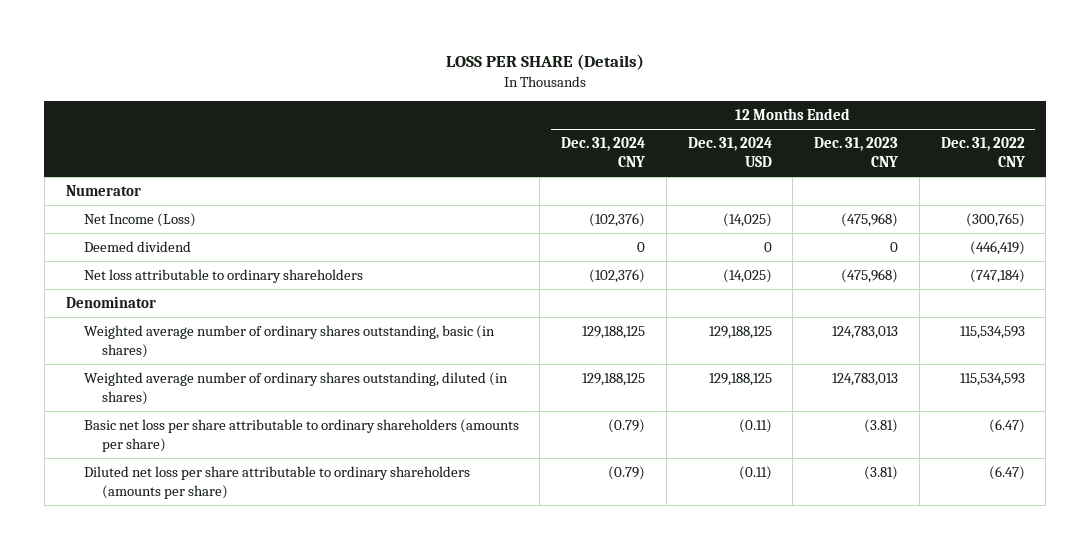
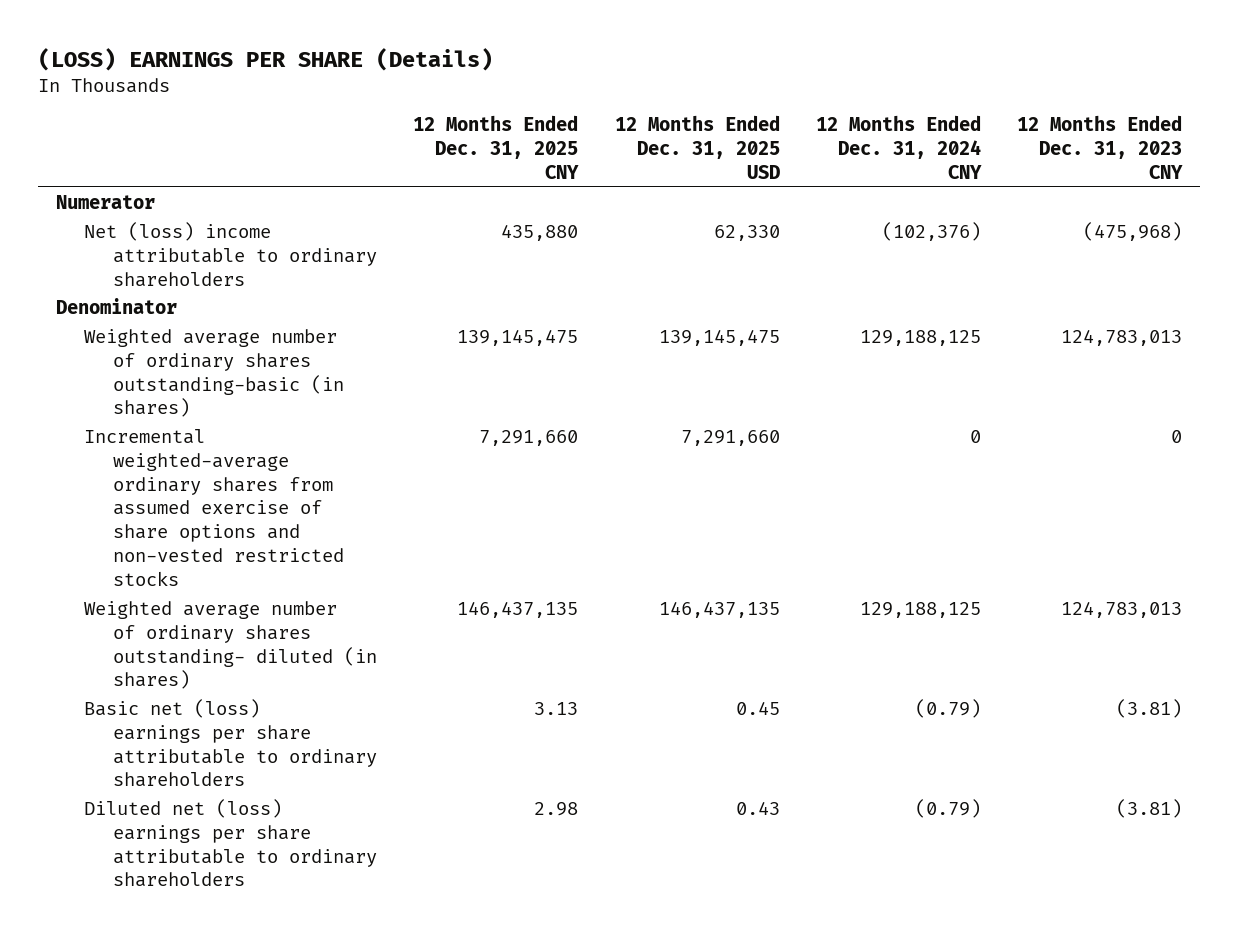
- LOSS PER SHARE (Details)
+ (LOSS) EARNINGS PER SHARE (Details)
- | 12 Months Ended Dec. 31, 2024 CNY | 12 Months Ended Dec. 31, 2024 USD | 12 Months Ended Dec. 31, 2023 CNY | 12 Months Ended Dec. 31, 2022 CNY
+ | 12 Months Ended Dec. 31, 2025 CNY | 12 Months Ended Dec. 31, 2025 USD | 12 Months Ended Dec. 31, 2024 CNY | 12 Months Ended Dec. 31, 2023 CNY
- Net Income (Loss) | (102,376) | (14,025) | (475,968) | (300,765)
- Deemed dividend | 0 | 0 | 0 | (446,419)
- Net loss attributable to ordinary shareholders | (102,376) | (14,025) | (475,968) | (747,184)
+ Net (loss) income attributable to ordinary shareholders | 435,880 | 62,330 | (102,376) | (475,968)
- Weighted average number of ordinary shares outstanding, basic (in shares) | 129,188,125 | 129,188,125 | 124,783,013 | 115,534,593
- Weighted average number of ordinary shares outstanding, diluted (in shares) | 129,188,125 | 129,188,125 | 124,783,013 | 115,534,593
- Basic net loss per share attributable to ordinary shareholders (amounts per share) | (0.79) | (0.11) | (3.81) | (6.47)
- Diluted net loss per share attributable to ordinary shareholders (amounts per share) | (0.79) | (0.11) | (3.81) | (6.47)
+ Weighted average number of ordinary shares outstanding-basic (in shares) | 139,145,475 | 139,145,475 | 129,188,125 | 124,783,013
+ Incremental weighted-average ordinary shares from assumed exercise of share options and non-vested restricted stocks | 7,291,660 | 7,291,660 | 0 | 0
+ Weighted average number of ordinary shares outstanding- diluted (in shares) | 146,437,135 | 146,437,135 | 129,188,125 | 124,783,013
+ Basic net (loss) earnings per share attributable to ordinary shareholders | 3.13 | 0.45 | (0.79) | (3.81)
+ Diluted net (loss) earnings per share attributable to ordinary shareholders | 2.98 | 0.43 | (0.79) | (3.81)

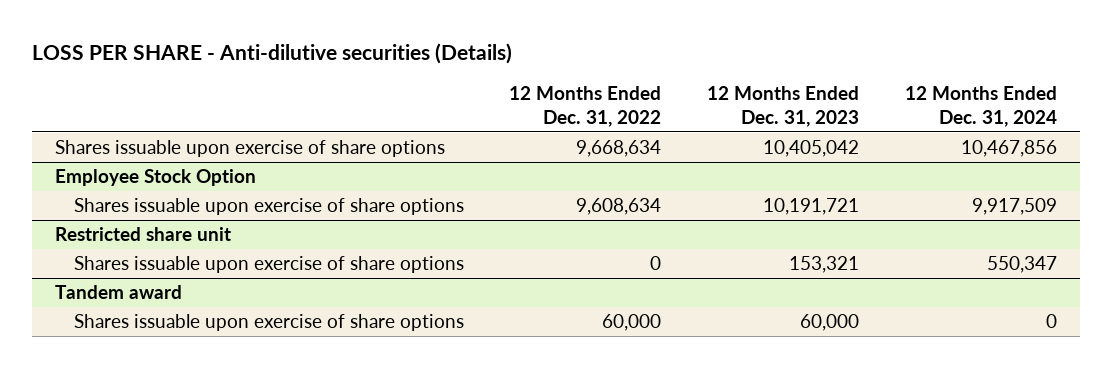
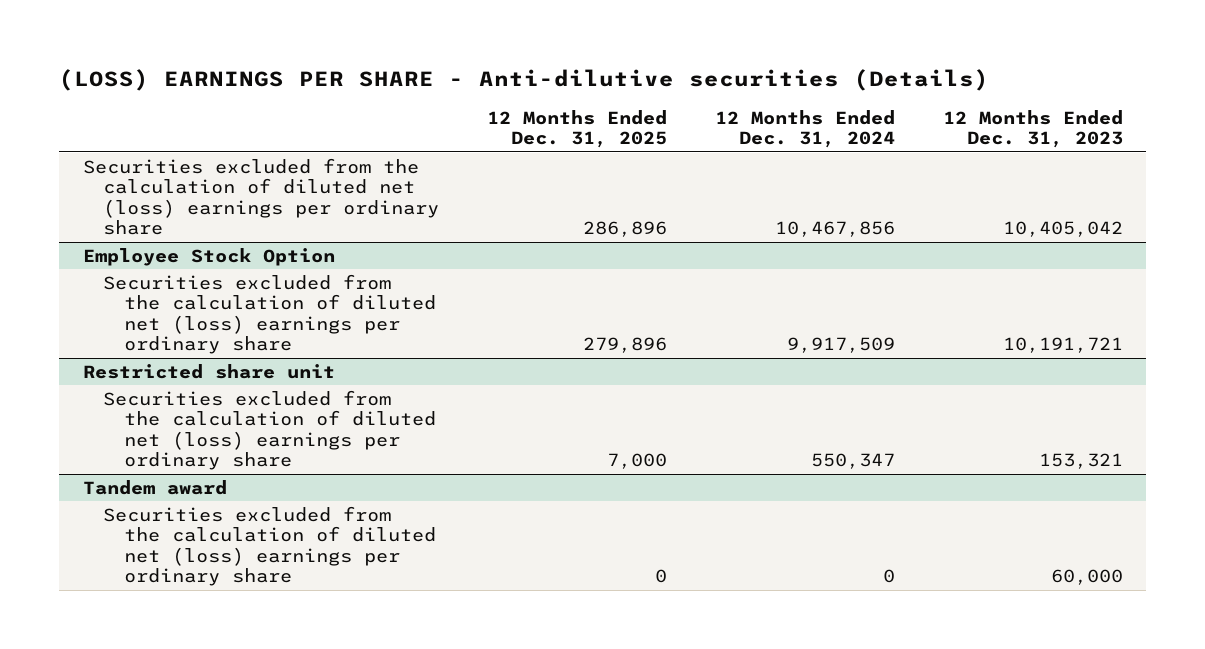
- LOSS PER SHARE - Anti-dilutive securities (Details)
+ (LOSS) EARNINGS PER SHARE - Anti-dilutive securities (Details)
- | 12 Months Ended Dec. 31, 2022 | 12 Months Ended Dec. 31, 2023 | 12 Months Ended Dec. 31, 2024
+ | 12 Months Ended Dec. 31, 2025 | 12 Months Ended Dec. 31, 2024 | 12 Months Ended Dec. 31, 2023
- Shares issuable upon exercise of share options | 9,668,634 | 10,405,042 | 10,467,856
+ Securities excluded from the calculation of diluted net (loss) earnings per ordinary share | 286,896 | 10,467,856 | 10,405,042
@ Employee Stock Option
- Shares issuable upon exercise of share options | 9,608,634 | 10,191,721 | 9,917,509
+ Securities excluded from the calculation of diluted net (loss) earnings per ordinary share | 279,896 | 9,917,509 | 10,191,721
@ Restricted share unit
- Shares issuable upon exercise of share options | 0 | 153,321 | 550,347
+ Securities excluded from the calculation of diluted net (loss) earnings per ordinary share | 7,000 | 550,347 | 153,321
@ Tandem award
- Shares issuable upon exercise of share options | 60,000 | 60,000 | 0
+ Securities excluded from the calculation of diluted net (loss) earnings per ordinary share | 0 | 0 | 60,000

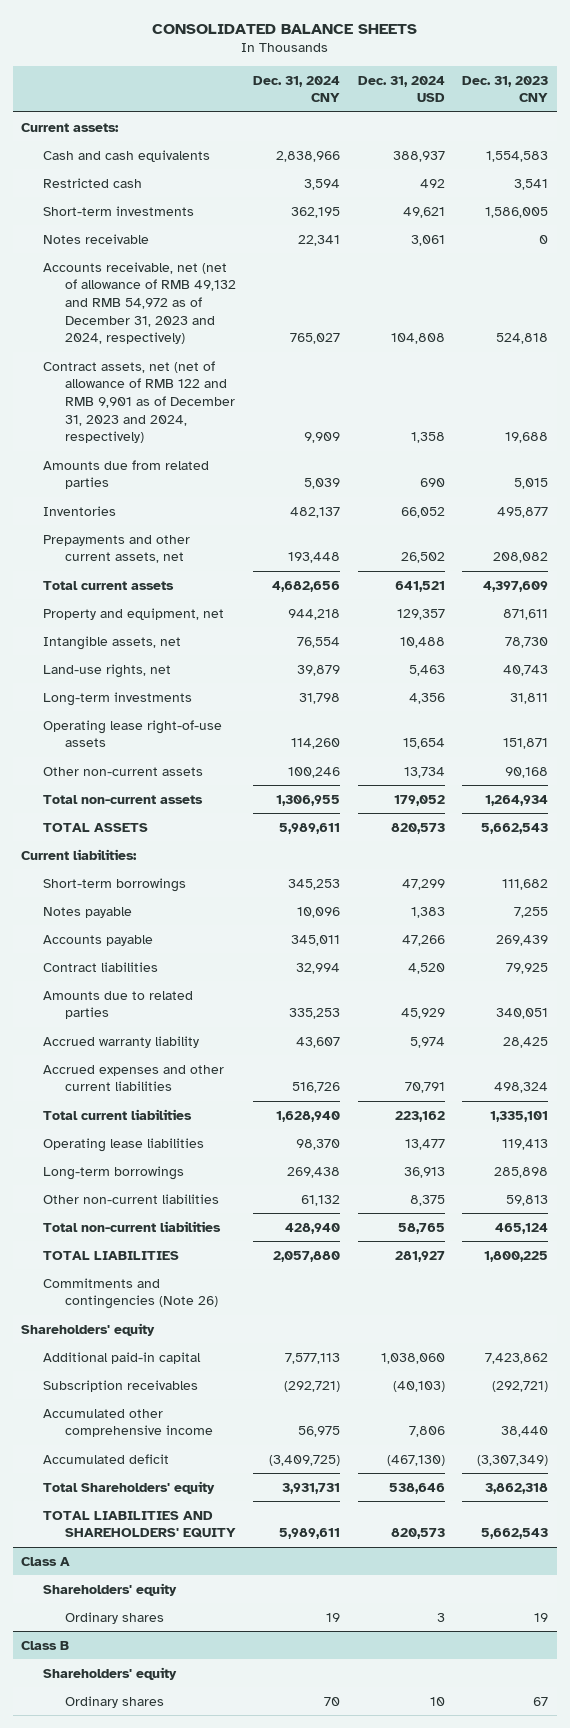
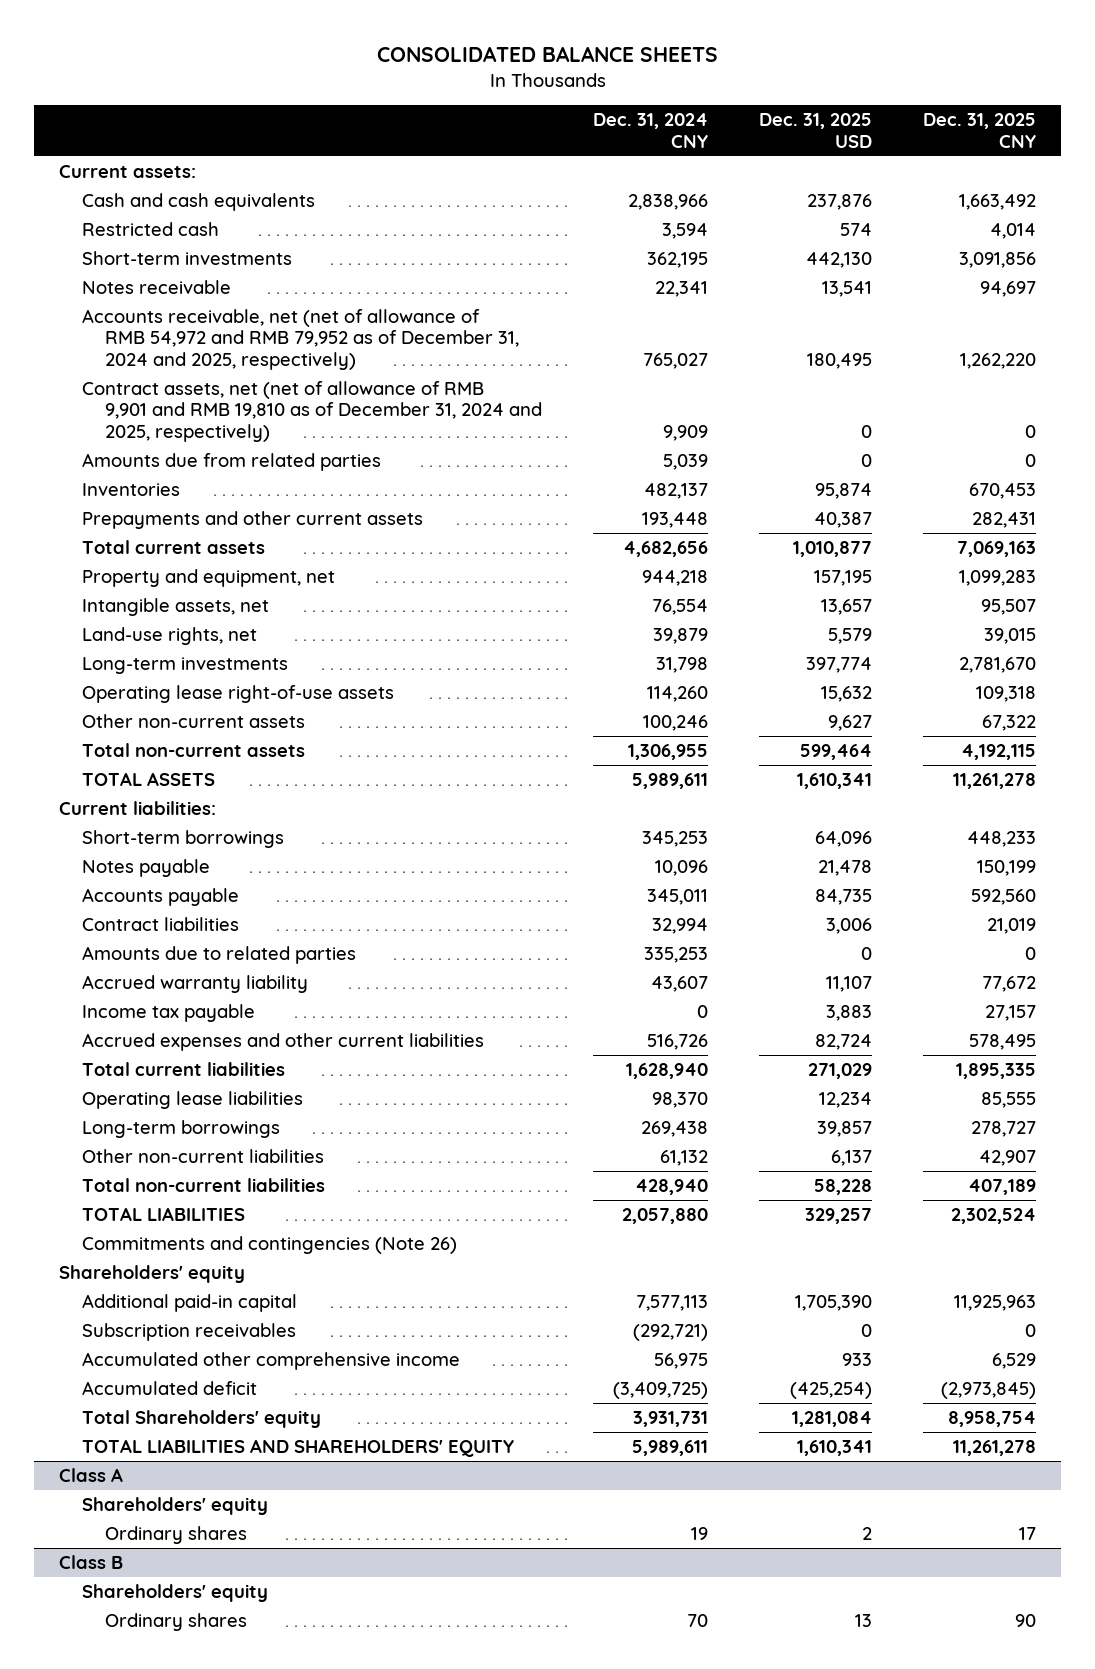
- | Dec. 31, 2024 CNY | Dec. 31, 2024 USD | Dec. 31, 2023 CNY
+ | Dec. 31, 2024 CNY | Dec. 31, 2025 USD | Dec. 31, 2025 CNY
- Accounts receivable, net (net of allowance of RMB 49,132 and RMB 54,972 as of December 31, 2023 and 2024, respectively) | 765,027 | 104,808 | 524,818
- Contract assets, net (net of allowance of RMB 122 and RMB 9,901 as of December 31, 2023 and 2024, respectively) | 9,909 | 1,358 | 19,688
+ Accounts receivable, net (net of allowance of RMB 54,972 and RMB 79,952 as of December 31, 2024 and 2025, respectively) | 765,027 | 180,495 | 1,262,220
+ Contract assets, net (net of allowance of RMB 9,901 and RMB 19,810 as of December 31, 2024 and 2025, respectively) | 9,909 | 0 | 0
- Prepayments and other current assets, net | 193,448 | 26,502 | 208,082
+ Prepayments and other current assets | 193,448 | 40,387 | 282,431
+ Income tax payable | 0 | 3,883 | 27,157

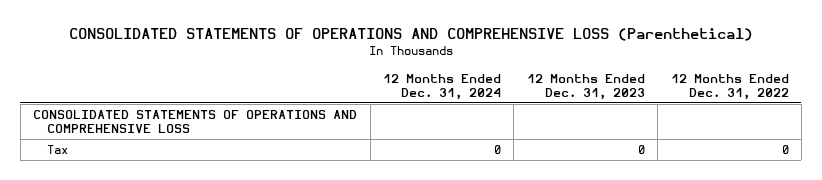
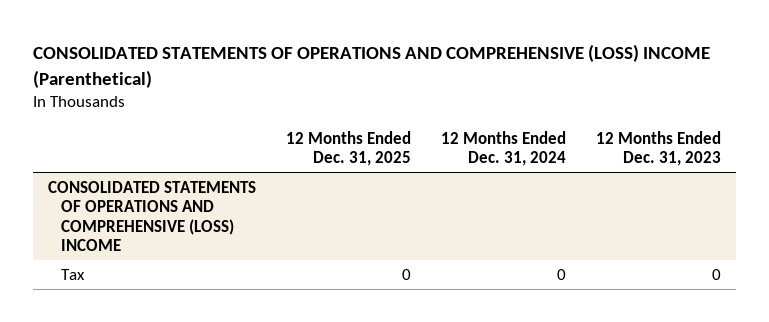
- CONSOLIDATED STATEMENTS OF OPERATIONS AND COMPREHENSIVE LOSS (Parenthetical)
+ CONSOLIDATED STATEMENTS OF OPERATIONS AND COMPREHENSIVE (LOSS) INCOME (Parenthetical)
- | 12 Months Ended Dec. 31, 2024 | 12 Months Ended Dec. 31, 2023 | 12 Months Ended Dec. 31, 2022
+ | 12 Months Ended Dec. 31, 2025 | 12 Months Ended Dec. 31, 2024 | 12 Months Ended Dec. 31, 2023
- CONSOLIDATED STATEMENTS OF OPERATIONS AND COMPREHENSIVE LOSS
+ CONSOLIDATED STATEMENTS OF OPERATIONS AND COMPREHENSIVE (LOSS) INCOME

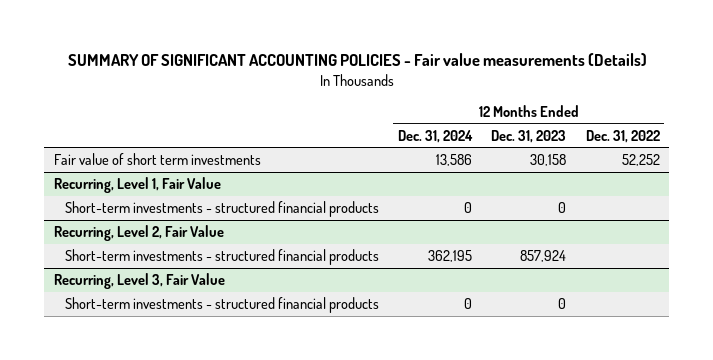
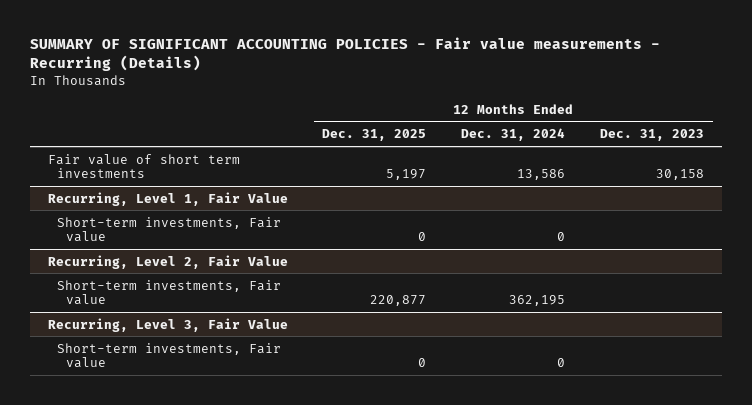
- SUMMARY OF SIGNIFICANT ACCOUNTING POLICIES - Fair value measurements (Details)
+ SUMMARY OF SIGNIFICANT ACCOUNTING POLICIES - Fair value measurements - Recurring (Details)
- | 12 Months Ended Dec. 31, 2024 | 12 Months Ended Dec. 31, 2023 | 12 Months Ended Dec. 31, 2022
+ | 12 Months Ended Dec. 31, 2025 | 12 Months Ended Dec. 31, 2024 | 12 Months Ended Dec. 31, 2023
@ Recurring, Level 1, Fair Value
- Short-term investments - structured financial products | 0 | 0 |
+ Short-term investments, Fair value | 0 | 0 |
@ Recurring, Level 2, Fair Value
- Short-term investments - structured financial products | 362,195 | 857,924 |
+ Short-term investments, Fair value | 220,877 | 362,195 |
@ Recurring, Level 3, Fair Value
- Short-term investments - structured financial products | 0 | 0 |
+ Short-term investments, Fair value | 0 | 0 |

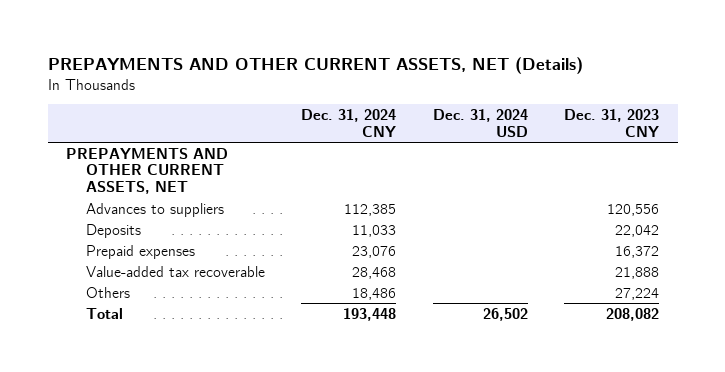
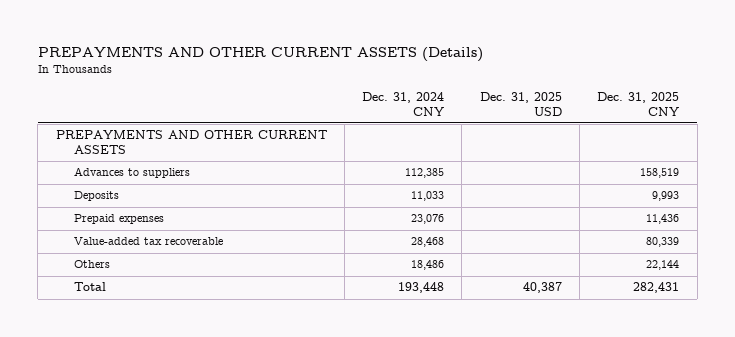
- PREPAYMENTS AND OTHER CURRENT ASSETS, NET (Details)
+ PREPAYMENTS AND OTHER CURRENT ASSETS (Details)
- | Dec. 31, 2024 CNY | Dec. 31, 2024 USD | Dec. 31, 2023 CNY
+ | Dec. 31, 2024 CNY | Dec. 31, 2025 USD | Dec. 31, 2025 CNY
- PREPAYMENTS AND OTHER CURRENT ASSETS, NET
+ PREPAYMENTS AND OTHER CURRENT ASSETS

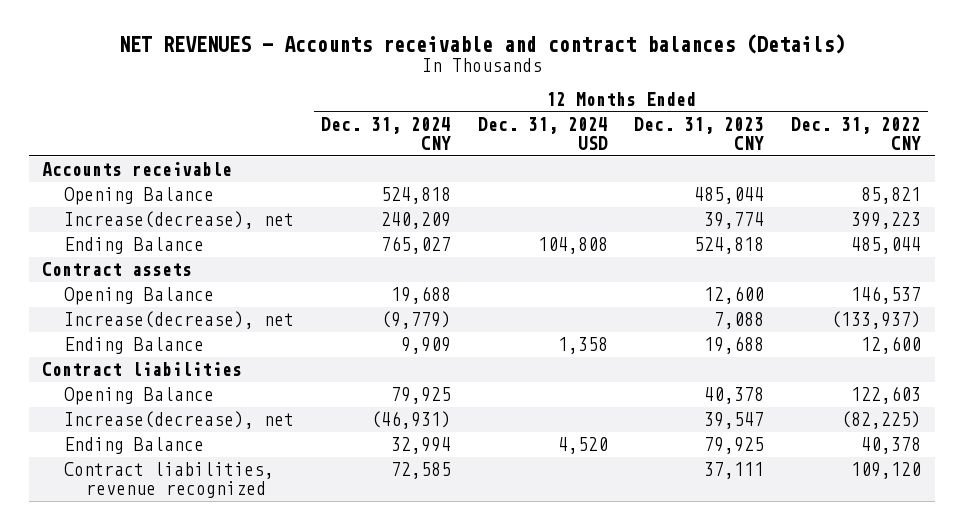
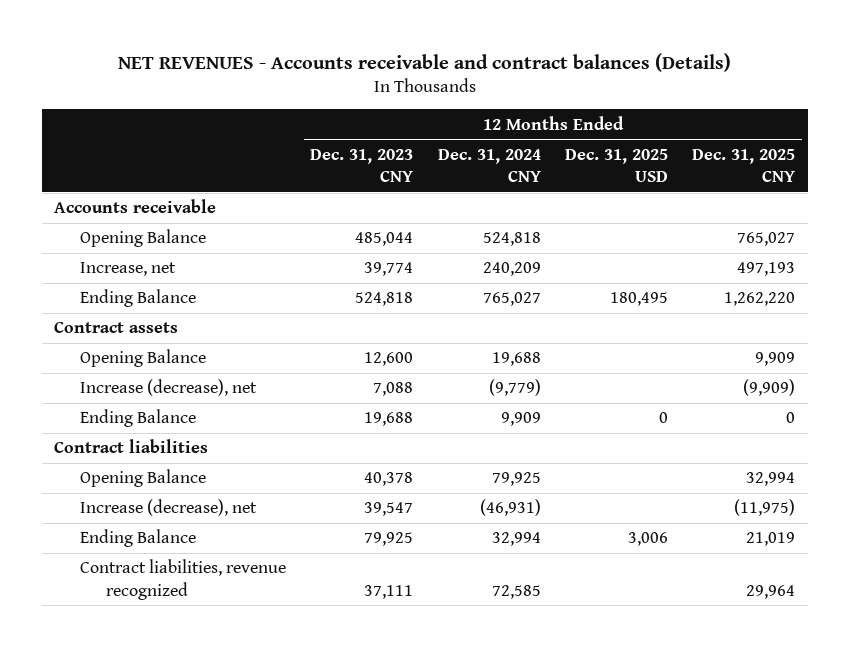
- | 12 Months Ended Dec. 31, 2024 CNY | 12 Months Ended Dec. 31, 2024 USD | 12 Months Ended Dec. 31, 2023 CNY | 12 Months Ended Dec. 31, 2022 CNY
+ | 12 Months Ended Dec. 31, 2023 CNY | 12 Months Ended Dec. 31, 2024 CNY | 12 Months Ended Dec. 31, 2025 USD | 12 Months Ended Dec. 31, 2025 CNY
- Increase(decrease), net | 240,209 | | 39,774 | 399,223
+ Increase, net | 39,774 | 240,209 | | 497,193
- Increase(decrease), net | (9,779) | | 7,088 | (133,937)
+ Increase (decrease), net | 7,088 | (9,779) | | (9,909)
- Increase(decrease), net | (46,931) | | 39,547 | (82,225)
+ Increase (decrease), net | 39,547 | (46,931) | | (11,975)

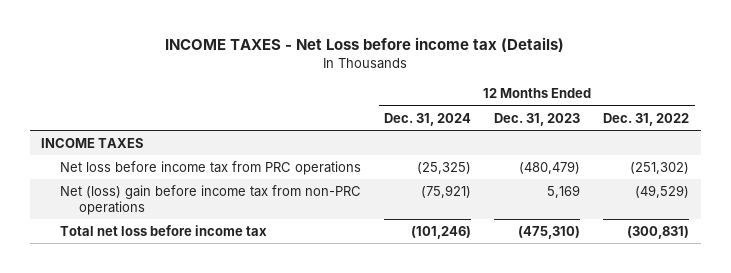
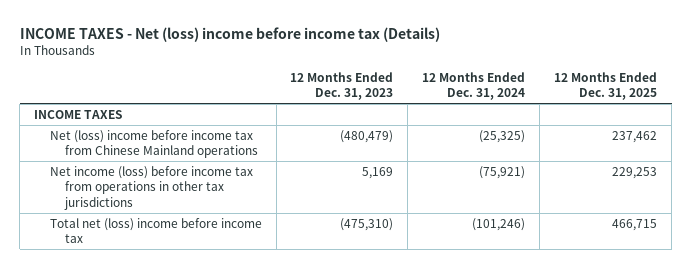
- INCOME TAXES - Net Loss before income tax (Details)
+ INCOME TAXES - Net (loss) income before income tax (Details)
- | 12 Months Ended Dec. 31, 2024 | 12 Months Ended Dec. 31, 2023 | 12 Months Ended Dec. 31, 2022
+ | 12 Months Ended Dec. 31, 2023 | 12 Months Ended Dec. 31, 2024 | 12 Months Ended Dec. 31, 2025
- Net loss before income tax from PRC operations | (25,325) | (480,479) | (251,302)
- Net (loss) gain before income tax from non-PRC operations | (75,921) | 5,169 | (49,529)
- Total net loss before income tax | (101,246) | (475,310) | (300,831)
+ Net (loss) income before income tax from Chinese Mainland operations | (480,479) | (25,325) | 237,462
+ Net income (loss) before income tax from operations in other tax jurisdictions | 5,169 | (75,921) | 229,253
+ Total net (loss) income before income tax | (475,310) | (101,246) | 466,715

